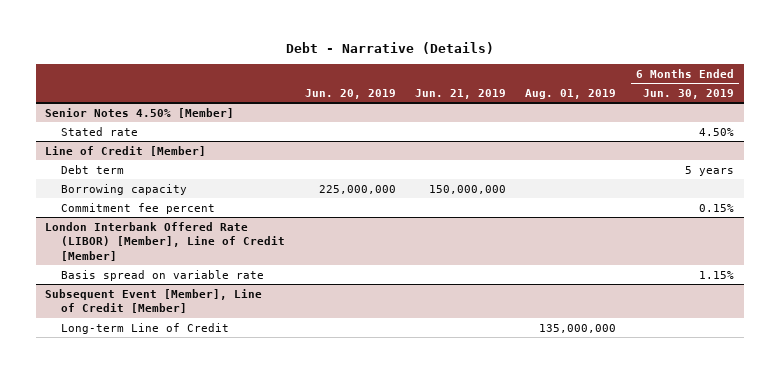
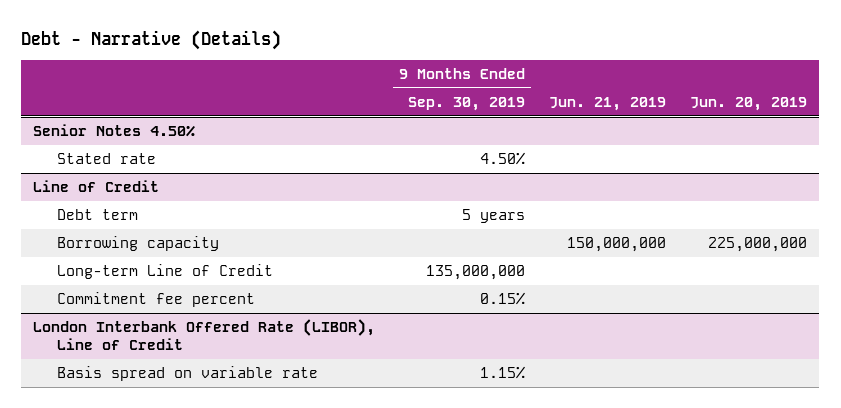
- | Jun. 20, 2019 | Jun. 21, 2019 | Aug. 01, 2019 | 6 Months Ended Jun. 30, 2019
+ | 9 Months Ended Sep. 30, 2019 | Jun. 21, 2019 | Jun. 20, 2019
- Senior Notes 4.50% [Member]
+ Senior Notes 4.50%
- Line of Credit [Member]
+ Line of Credit
+ Long-term Line of Credit | 135,000,000 | |
- London Interbank Offered Rate (LIBOR) [Member], Line of Credit [Member]
+ London Interbank Offered Rate (LIBOR), Line of Credit
- Subsequent Event [Member], Line of Credit [Member]
- Long-term Line of Credit | | | 135,000,000 |

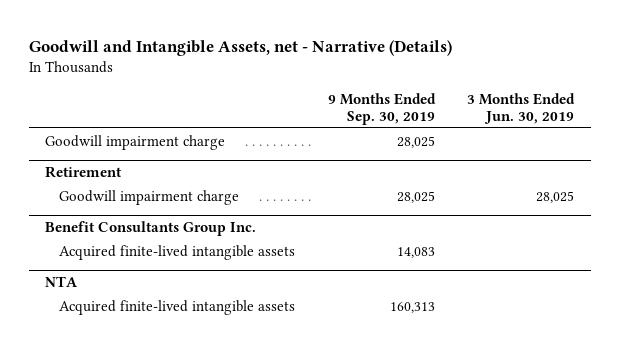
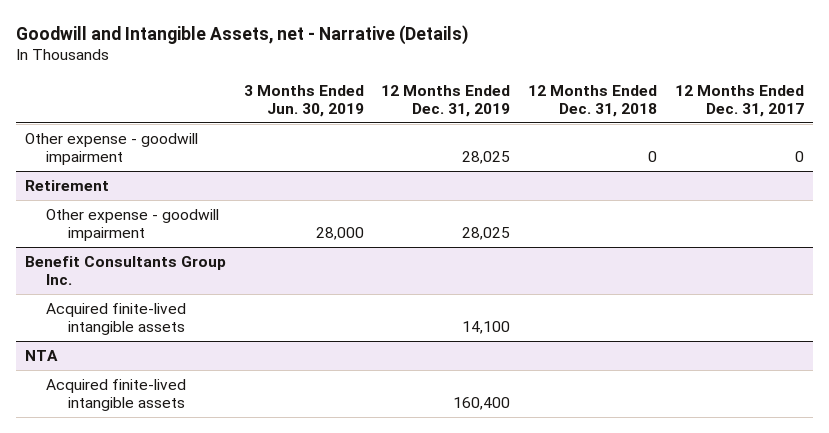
- | 9 Months Ended Sep. 30, 2019 | 3 Months Ended Jun. 30, 2019
+ | 3 Months Ended Jun. 30, 2019 | 12 Months Ended Dec. 31, 2019 | 12 Months Ended Dec. 31, 2018 | 12 Months Ended Dec. 31, 2017
- Goodwill impairment charge | 28,025 |
+ Other expense - goodwill impairment | | 28,025 | 0 | 0
@ Retirement
- Goodwill impairment charge | 28,025 | 28,025
+ Other expense - goodwill impairment | 28,000 | 28,025 | |

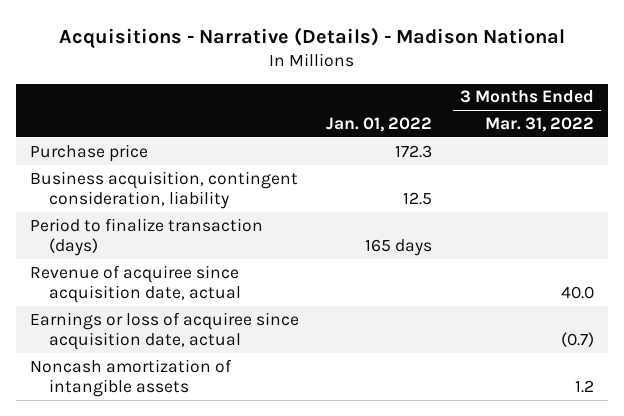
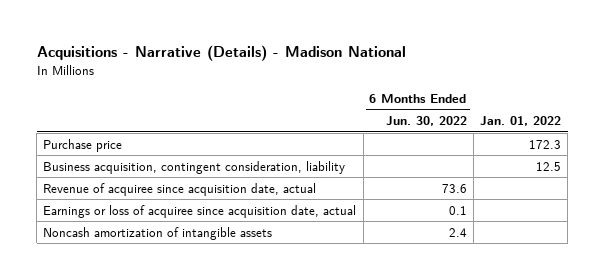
- | Jan. 01, 2022 | 3 Months Ended Mar. 31, 2022
+ | 6 Months Ended Jun. 30, 2022 | Jan. 01, 2022
- Period to finalize transaction (days) | 165 days |

